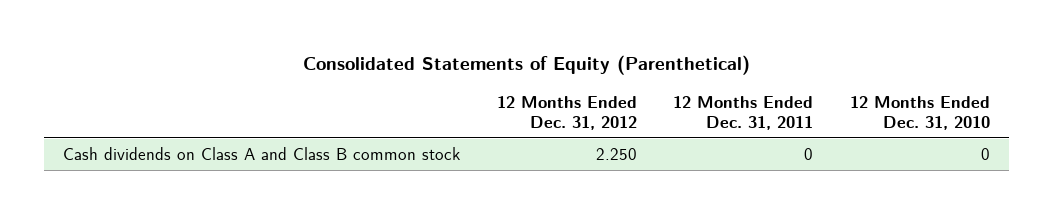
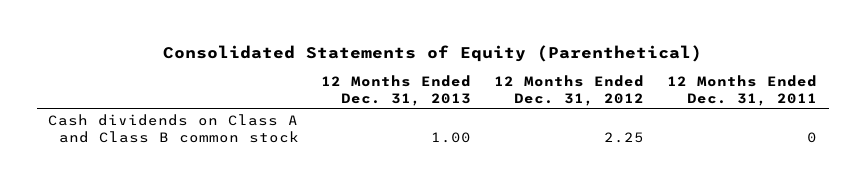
- | 12 Months Ended Dec. 31, 2012 | 12 Months Ended Dec. 31, 2011 | 12 Months Ended Dec. 31, 2010
+ | 12 Months Ended Dec. 31, 2013 | 12 Months Ended Dec. 31, 2012 | 12 Months Ended Dec. 31, 2011
- Cash dividends on Class A and Class B common stock | 2.250 | 0 | 0
+ Cash dividends on Class A and Class B common stock | 1.00 | 2.25 | 0

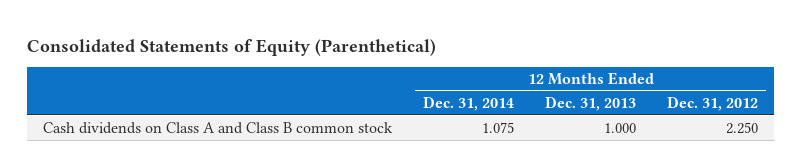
- | 12 Months Ended Dec. 31, 2013 | 12 Months Ended Dec. 31, 2012 | 12 Months Ended Dec. 31, 2011
+ | 12 Months Ended Dec. 31, 2014 | 12 Months Ended Dec. 31, 2013 | 12 Months Ended Dec. 31, 2012
- Cash dividends on Class A and Class B common stock | 1.00 | 2.25 | 0
+ Cash dividends on Class A and Class B common stock | 1.075 | 1.000 | 2.250

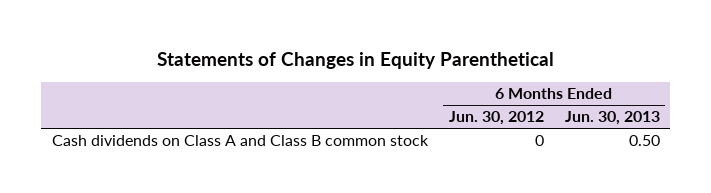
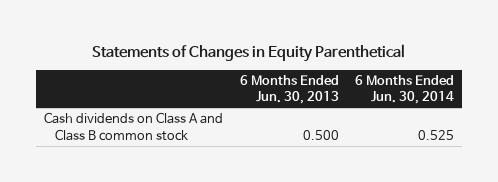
- | 6 Months Ended Jun. 30, 2012 | 6 Months Ended Jun. 30, 2013
+ | 6 Months Ended Jun. 30, 2013 | 6 Months Ended Jun. 30, 2014
- Cash dividends on Class A and Class B common stock | 0 | 0.50
+ Cash dividends on Class A and Class B common stock | 0.500 | 0.525

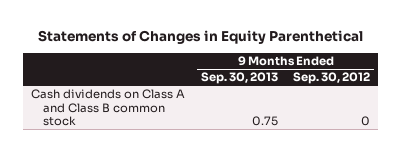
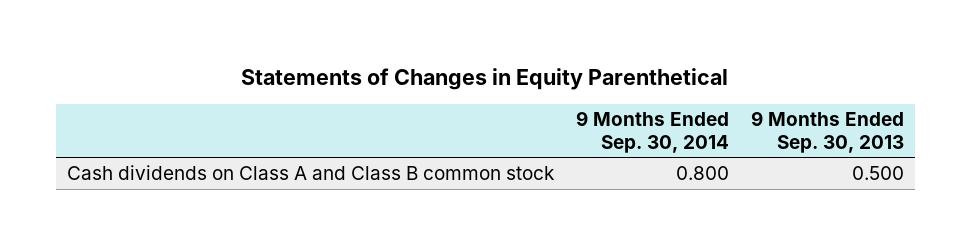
- | 9 Months Ended Sep. 30, 2013 | 9 Months Ended Sep. 30, 2012
+ | 9 Months Ended Sep. 30, 2014 | 9 Months Ended Sep. 30, 2013
- Cash dividends on Class A and Class B common stock | 0.75 | 0
+ Cash dividends on Class A and Class B common stock | 0.800 | 0.500

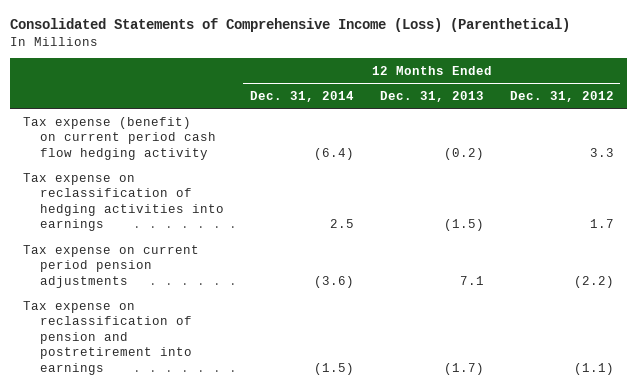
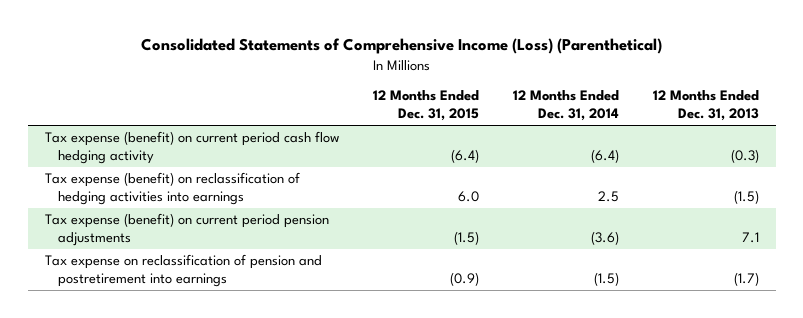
- | 12 Months Ended Dec. 31, 2014 | 12 Months Ended Dec. 31, 2013 | 12 Months Ended Dec. 31, 2012
+ | 12 Months Ended Dec. 31, 2015 | 12 Months Ended Dec. 31, 2014 | 12 Months Ended Dec. 31, 2013
- Tax expense (benefit) on current period cash flow hedging activity | (6.4) | (0.2) | 3.3
- Tax expense on reclassification of hedging activities into earnings | 2.5 | (1.5) | 1.7
- Tax expense on current period pension adjustments | (3.6) | 7.1 | (2.2)
+ Tax expense (benefit) on current period cash flow hedging activity | (6.4) | (6.4) | (0.3)
+ Tax expense (benefit) on reclassification of hedging activities into earnings | 6.0 | 2.5 | (1.5)
+ Tax expense (benefit) on current period pension adjustments | (1.5) | (3.6) | 7.1

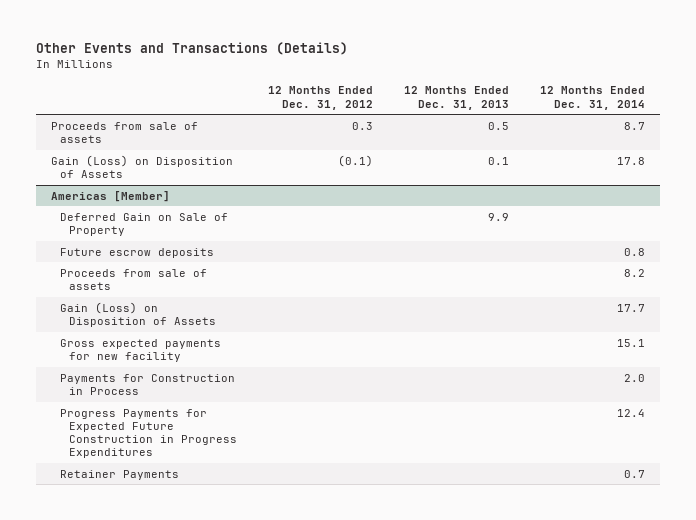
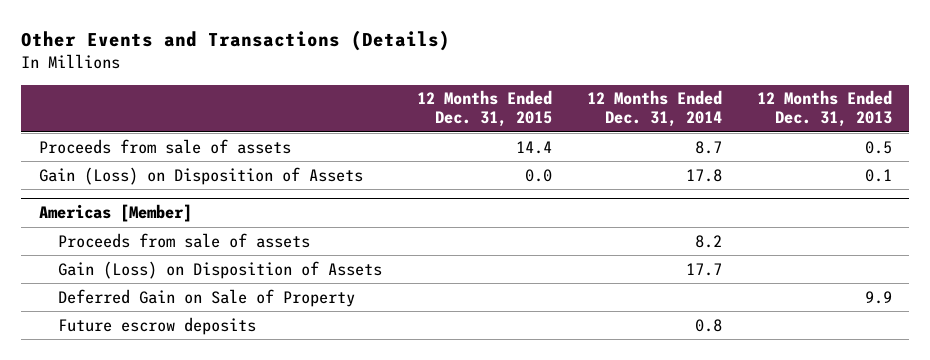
- | 12 Months Ended Dec. 31, 2012 | 12 Months Ended Dec. 31, 2013 | 12 Months Ended Dec. 31, 2014
+ | 12 Months Ended Dec. 31, 2015 | 12 Months Ended Dec. 31, 2014 | 12 Months Ended Dec. 31, 2013
@ Americas [Member]
- Gross expected payments for new facility | | | 15.1
- Payments for Construction in Process | | | 2.0
- Progress Payments for Expected Future Construction in Progress Expenditures | | | 12.4
- Retainer Payments | | | 0.7
moved down: Deferred Gain on Sale of Property | | | 9.9
moved down: Future escrow deposits | | 0.8 |

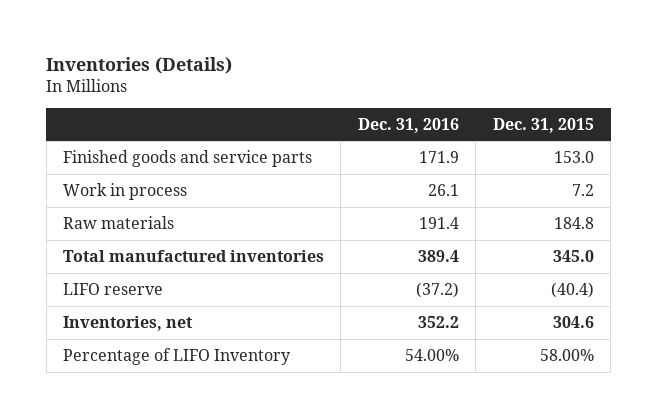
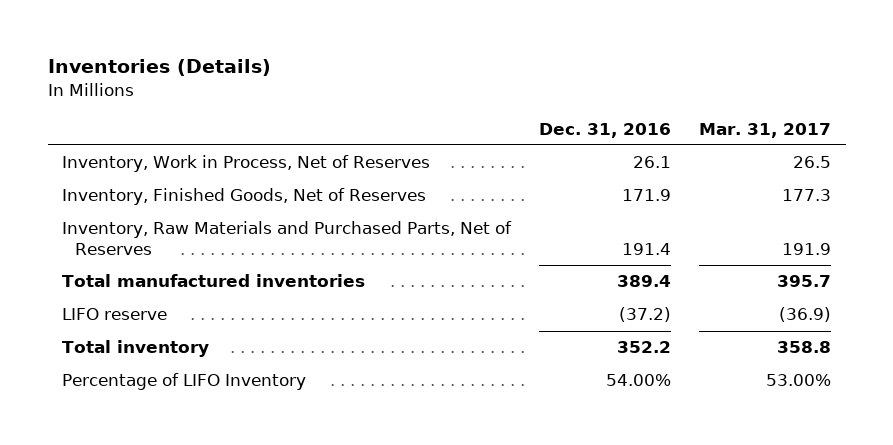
- | Dec. 31, 2016 | Dec. 31, 2015
+ | Dec. 31, 2016 | Mar. 31, 2017
- Finished goods and service parts | 171.9 | 153.0
- Work in process | 26.1 | 7.2
- Raw materials | 191.4 | 184.8
+ Inventory, Work in Process, Net of Reserves | 26.1 | 26.5
+ Inventory, Finished Goods, Net of Reserves | 171.9 | 177.3
+ Inventory, Raw Materials and Purchased Parts, Net of Reserves | 191.4 | 191.9
- Inventories, net | 352.2 | 304.6
+ Total inventory | 352.2 | 358.8

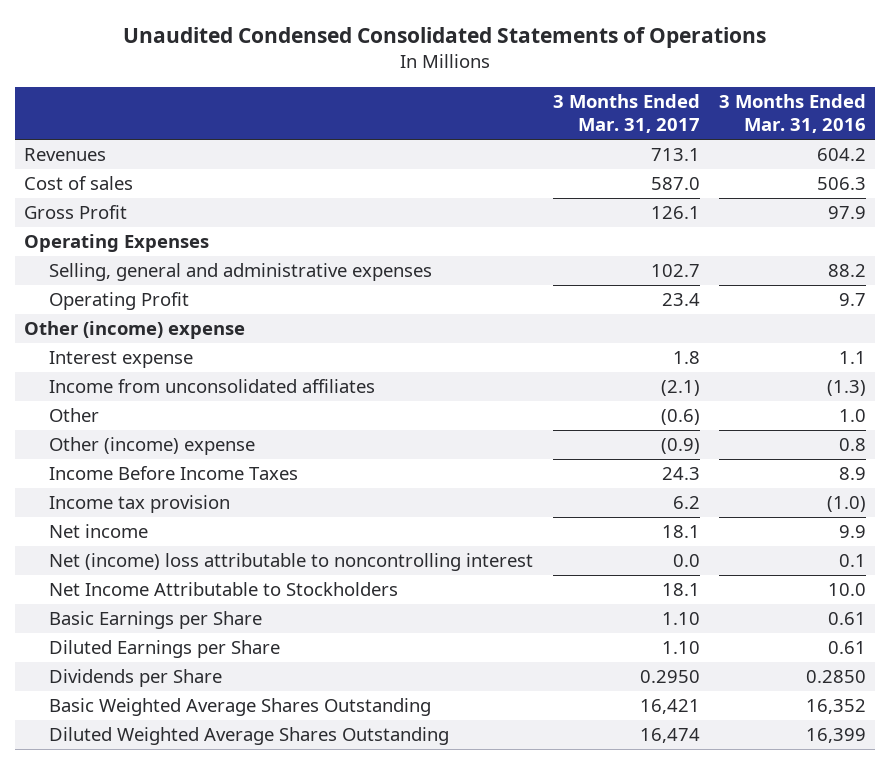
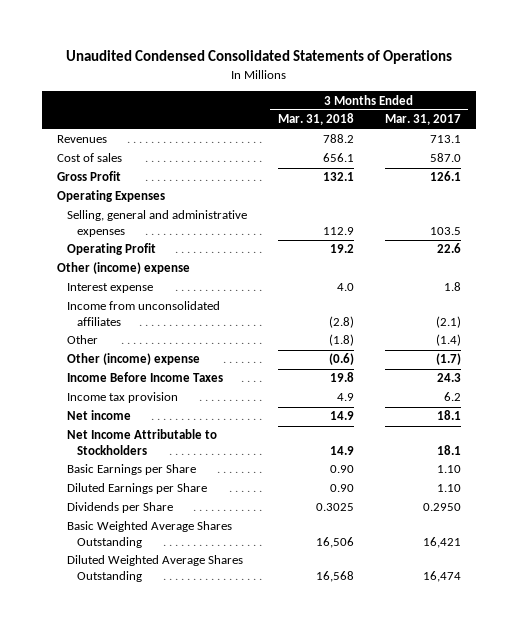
- | 3 Months Ended Mar. 31, 2017 | 3 Months Ended Mar. 31, 2016
+ | 3 Months Ended Mar. 31, 2018 | 3 Months Ended Mar. 31, 2017
- Selling, general and administrative expenses | 102.7 | 88.2
- Operating Profit | 23.4 | 9.7
+ Selling, general and administrative expenses | 112.9 | 103.5
+ Operating Profit | 19.2 | 22.6
- Other | (0.6) | 1.0
- Other (income) expense | (0.9) | 0.8
+ Other | (1.8) | (1.4)
+ Other (income) expense | (0.6) | (1.7)
- Net (income) loss attributable to noncontrolling interest | 0.0 | 0.1

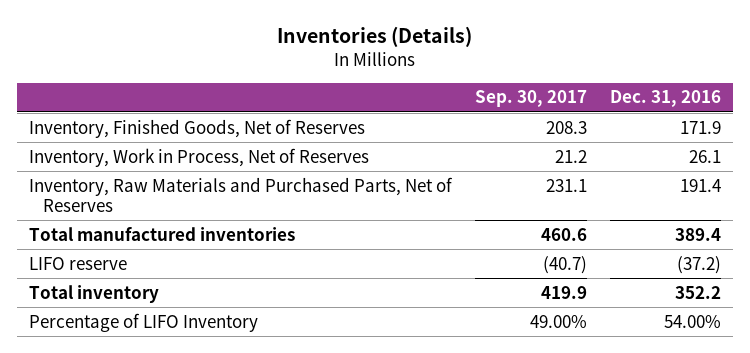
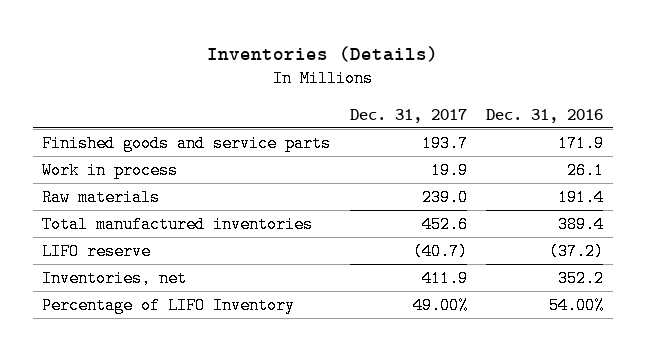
- | Sep. 30, 2017 | Dec. 31, 2016
+ | Dec. 31, 2017 | Dec. 31, 2016
- Inventory, Finished Goods, Net of Reserves | 208.3 | 171.9
- Inventory, Work in Process, Net of Reserves | 21.2 | 26.1
- Inventory, Raw Materials and Purchased Parts, Net of Reserves | 231.1 | 191.4
+ Finished goods and service parts | 193.7 | 171.9
+ Work in process | 19.9 | 26.1
+ Raw materials | 239.0 | 191.4
- Total inventory | 419.9 | 352.2
+ Inventories, net | 411.9 | 352.2

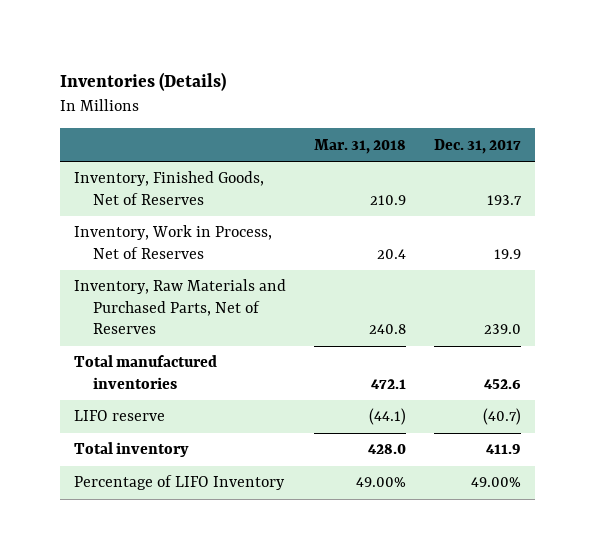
- | Dec. 31, 2017 | Dec. 31, 2016
+ | Mar. 31, 2018 | Dec. 31, 2017
- Finished goods and service parts | 193.7 | 171.9
- Work in process | 19.9 | 26.1
- Raw materials | 239.0 | 191.4
+ Inventory, Finished Goods, Net of Reserves | 210.9 | 193.7
+ Inventory, Work in Process, Net of Reserves | 20.4 | 19.9
+ Inventory, Raw Materials and Purchased Parts, Net of Reserves | 240.8 | 239.0
- Inventories, net | 411.9 | 352.2
+ Total inventory | 428.0 | 411.9

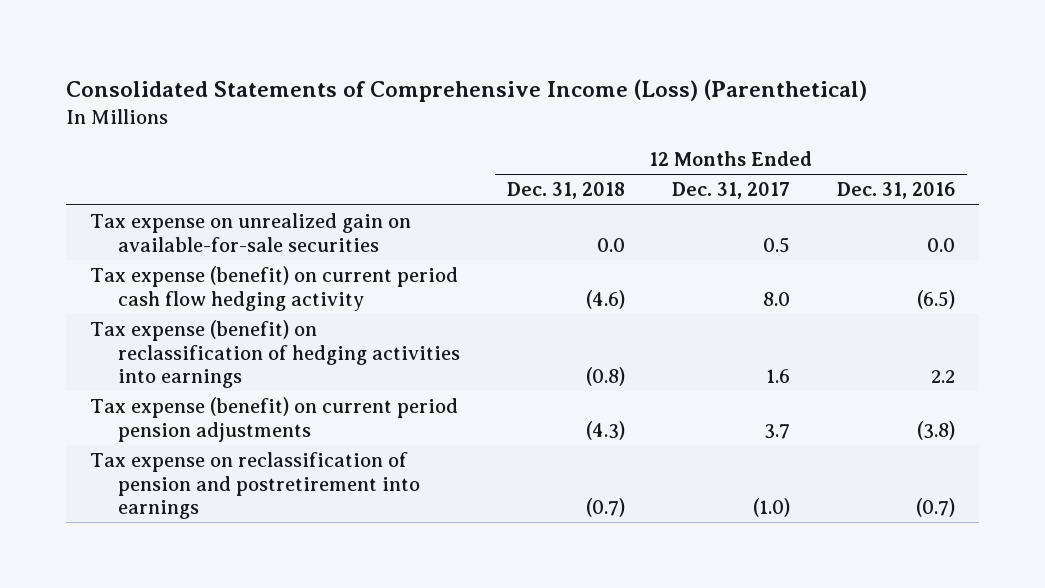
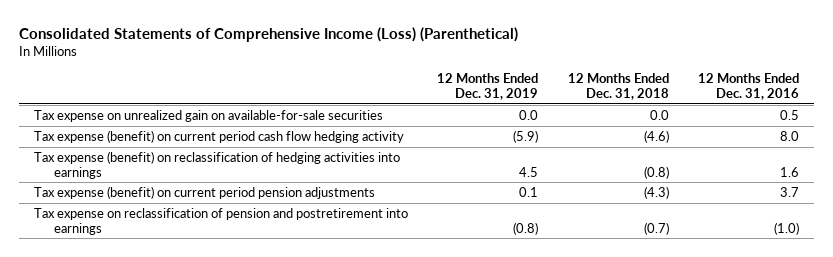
- | 12 Months Ended Dec. 31, 2018 | 12 Months Ended Dec. 31, 2017 | 12 Months Ended Dec. 31, 2016
+ | 12 Months Ended Dec. 31, 2019 | 12 Months Ended Dec. 31, 2018 | 12 Months Ended Dec. 31, 2016
- Tax expense on unrealized gain on available-for-sale securities | 0.0 | 0.5 | 0.0
- Tax expense (benefit) on current period cash flow hedging activity | (4.6) | 8.0 | (6.5)
- Tax expense (benefit) on reclassification of hedging activities into earnings | (0.8) | 1.6 | 2.2
- Tax expense (benefit) on current period pension adjustments | (4.3) | 3.7 | (3.8)
- Tax expense on reclassification of pension and postretirement into earnings | (0.7) | (1.0) | (0.7)
+ Tax expense on unrealized gain on available-for-sale securities | 0.0 | 0.0 | 0.5
+ Tax expense (benefit) on current period cash flow hedging activity | (5.9) | (4.6) | 8.0
+ Tax expense (benefit) on reclassification of hedging activities into earnings | 4.5 | (0.8) | 1.6
+ Tax expense (benefit) on current period pension adjustments | 0.1 | (4.3) | 3.7
+ Tax expense on reclassification of pension and postretirement into earnings | (0.8) | (0.7) | (1.0)

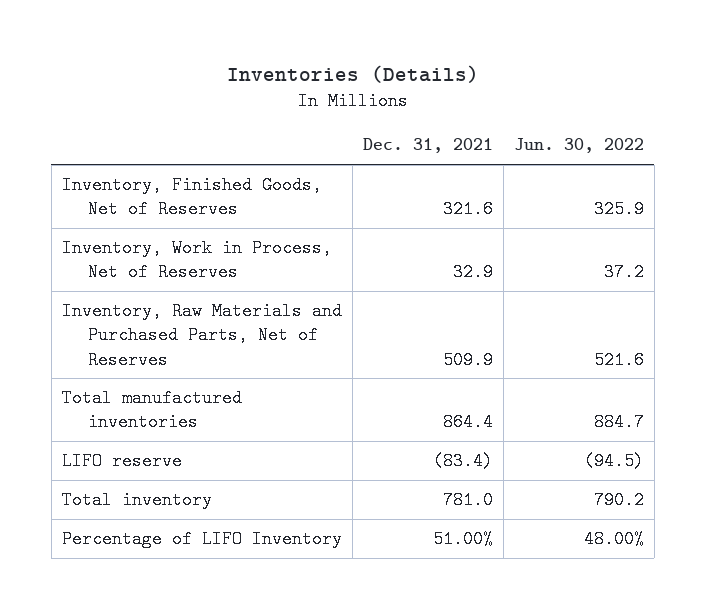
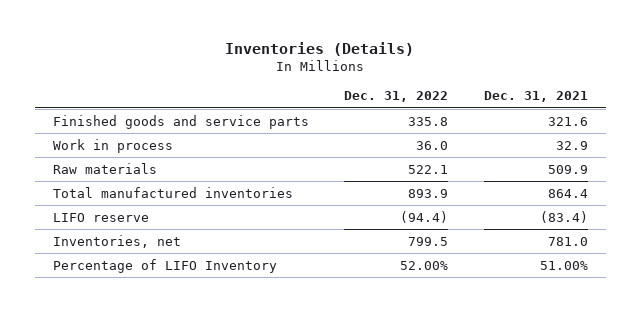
- | Dec. 31, 2021 | Jun. 30, 2022
+ | Dec. 31, 2022 | Dec. 31, 2021
- Inventory, Finished Goods, Net of Reserves | 321.6 | 325.9
- Inventory, Work in Process, Net of Reserves | 32.9 | 37.2
- Inventory, Raw Materials and Purchased Parts, Net of Reserves | 509.9 | 521.6
+ Finished goods and service parts | 335.8 | 321.6
+ Work in process | 36.0 | 32.9
+ Raw materials | 522.1 | 509.9
- Total inventory | 781.0 | 790.2
+ Inventories, net | 799.5 | 781.0

